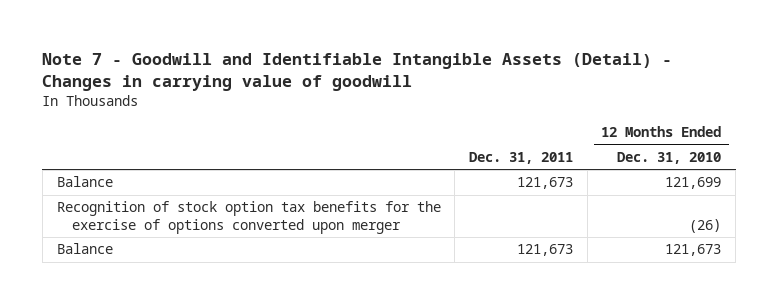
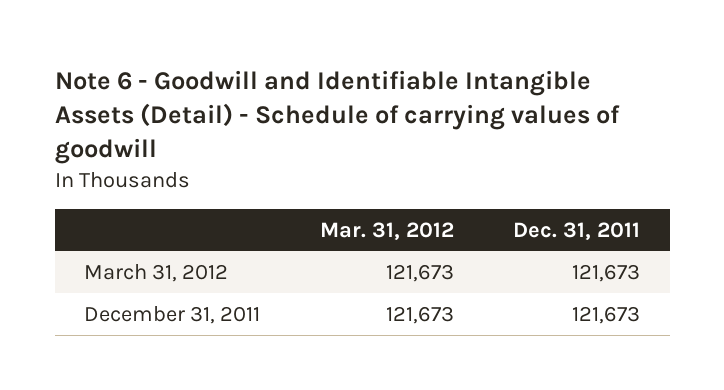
- Note 7 - Goodwill and Identifiable Intangible Assets (Detail) - Changes in carrying value of goodwill
+ Note 6 - Goodwill and Identifiable Intangible Assets (Detail) - Schedule of carrying values of goodwill
- | Dec. 31, 2011 | 12 Months Ended Dec. 31, 2010
+ | Mar. 31, 2012 | Dec. 31, 2011
- Balance | 121,673 | 121,699
- Recognition of stock option tax benefits for the exercise of options converted upon merger | | (26)
- Balance | 121,673 | 121,673
+ March 31, 2012 | 121,673 | 121,673
+ December 31, 2011 | 121,673 | 121,673

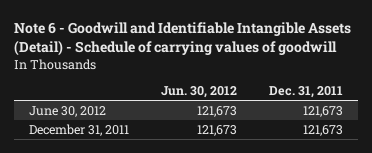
- | Mar. 31, 2012 | Dec. 31, 2011
+ | Jun. 30, 2012 | Dec. 31, 2011
- March 31, 2012 | 121,673 | 121,673
+ June 30, 2012 | 121,673 | 121,673

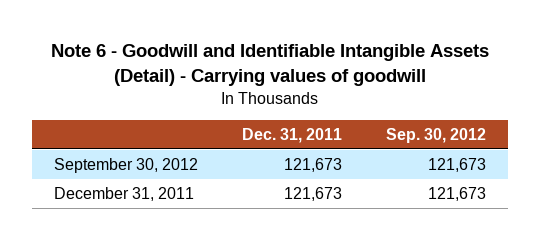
- Note 6 - Goodwill and Identifiable Intangible Assets (Detail) - Schedule of carrying values of goodwill
+ Note 6 - Goodwill and Identifiable Intangible Assets (Detail) - Carrying values of goodwill
- | Jun. 30, 2012 | Dec. 31, 2011
+ | Dec. 31, 2011 | Sep. 30, 2012
- June 30, 2012 | 121,673 | 121,673
+ September 30, 2012 | 121,673 | 121,673

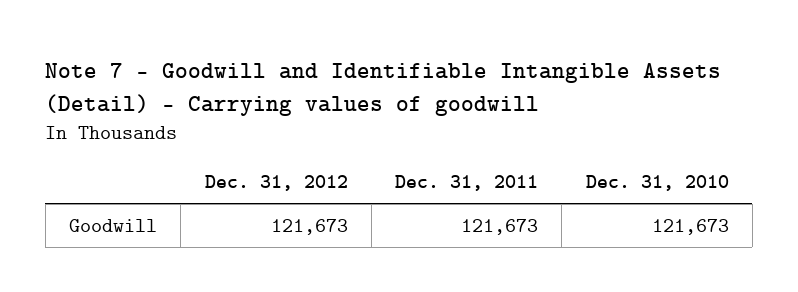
- Note 6 - Goodwill and Identifiable Intangible Assets (Detail) - Carrying values of goodwill
+ Note 7 - Goodwill and Identifiable Intangible Assets (Detail) - Carrying values of goodwill
- | Dec. 31, 2011 | Sep. 30, 2012
+ | Dec. 31, 2012 | Dec. 31, 2011 | Dec. 31, 2010
- September 30, 2012 | 121,673 | 121,673
- December 31, 2011 | 121,673 | 121,673
+ Goodwill | 121,673 | 121,673 | 121,673

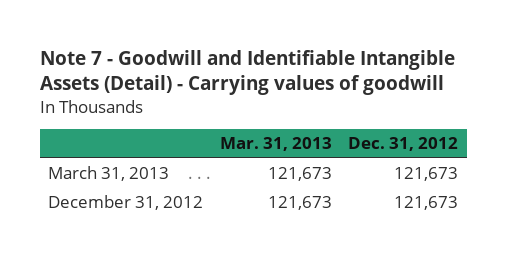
- | Dec. 31, 2012 | Dec. 31, 2011 | Dec. 31, 2010
+ | Mar. 31, 2013 | Dec. 31, 2012
- Goodwill | 121,673 | 121,673 | 121,673
+ March 31, 2013 | 121,673 | 121,673
+ December 31, 2012 | 121,673 | 121,673

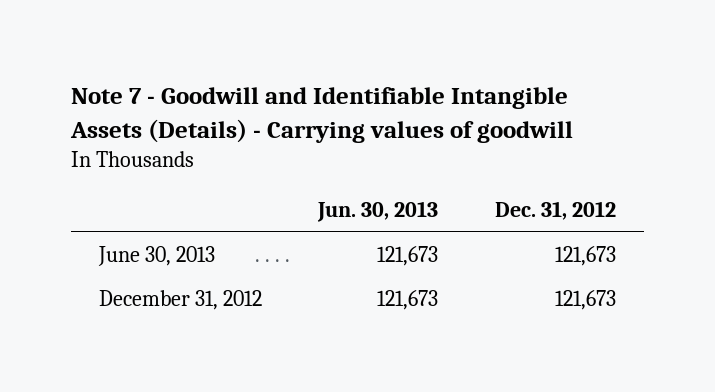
- Note 7 - Goodwill and Identifiable Intangible Assets (Detail) - Carrying values of goodwill
+ Note 7 - Goodwill and Identifiable Intangible Assets (Details) - Carrying values of goodwill
- | Mar. 31, 2013 | Dec. 31, 2012
+ | Jun. 30, 2013 | Dec. 31, 2012
- March 31, 2013 | 121,673 | 121,673
+ June 30, 2013 | 121,673 | 121,673

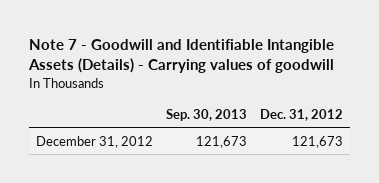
- | Jun. 30, 2013 | Dec. 31, 2012
+ | Sep. 30, 2013 | Dec. 31, 2012
- June 30, 2013 | 121,673 | 121,673

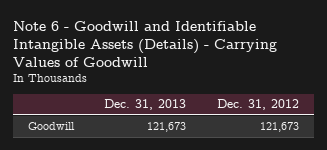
- Note 7 - Goodwill and Identifiable Intangible Assets (Details) - Carrying values of goodwill
+ Note 6 - Goodwill and Identifiable Intangible Assets (Details) - Carrying Values of Goodwill
- | Sep. 30, 2013 | Dec. 31, 2012
+ | Dec. 31, 2013 | Dec. 31, 2012
- December 31, 2012 | 121,673 | 121,673
+ Goodwill | 121,673 | 121,673

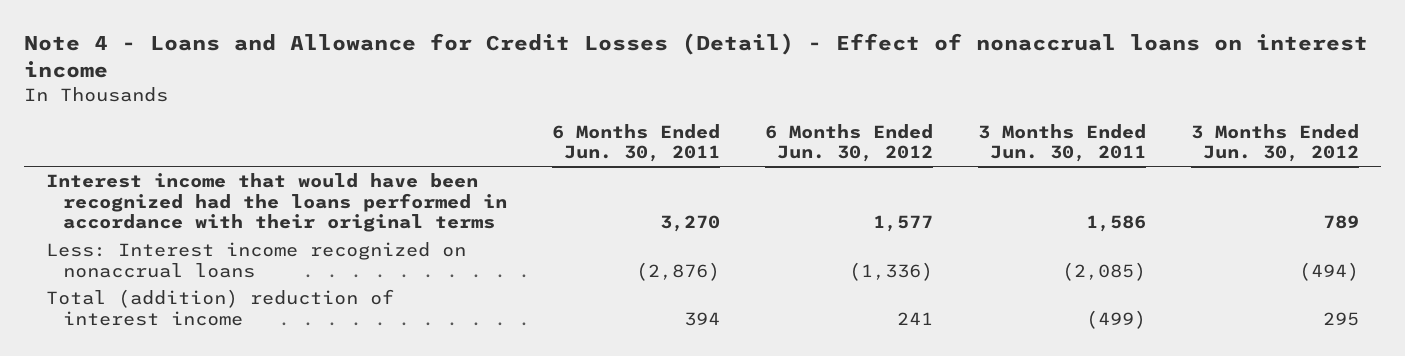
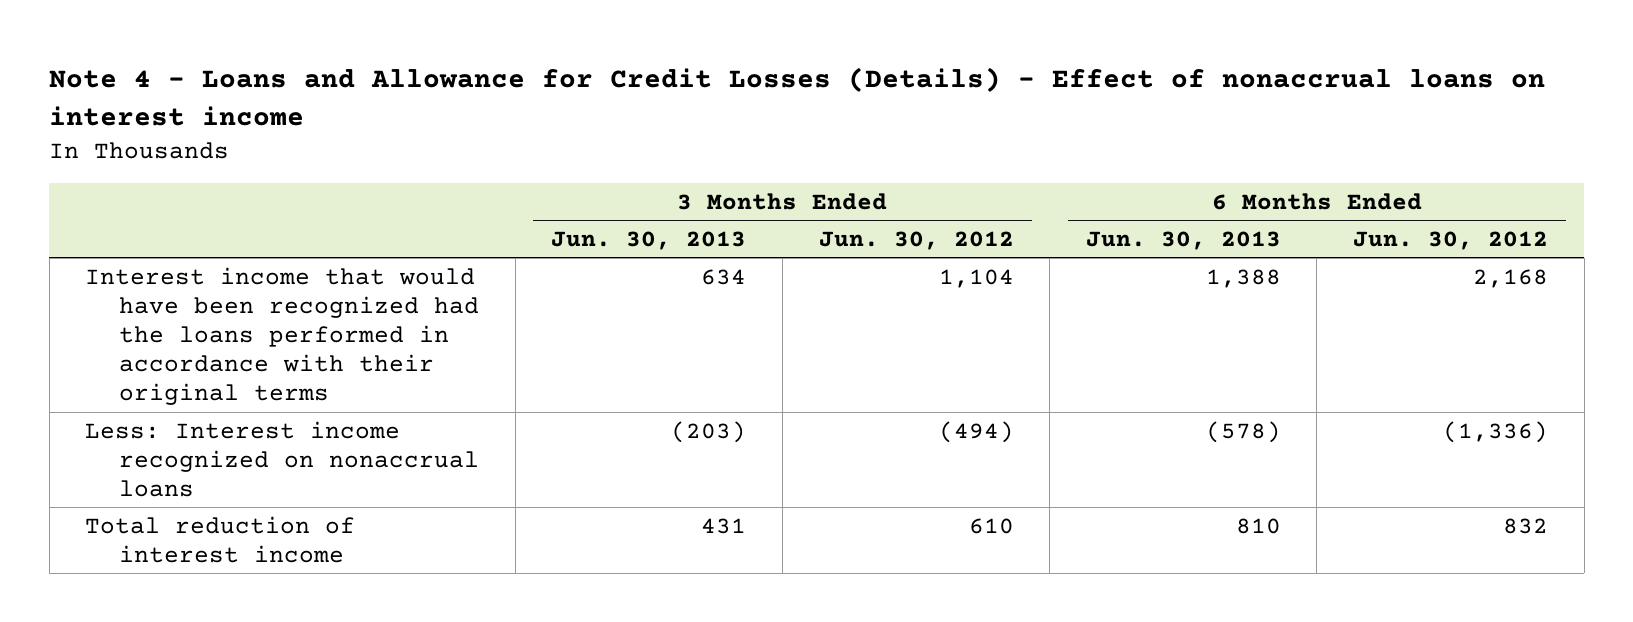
- Note 4 - Loans and Allowance for Credit Losses (Detail) - Effect of nonaccrual loans on interest income
+ Note 4 - Loans and Allowance for Credit Losses (Details) - Effect of nonaccrual loans on interest income
- | 6 Months Ended Jun. 30, 2011 | 6 Months Ended Jun. 30, 2012 | 3 Months Ended Jun. 30, 2011 | 3 Months Ended Jun. 30, 2012
+ | 3 Months Ended Jun. 30, 2013 | 3 Months Ended Jun. 30, 2012 | 6 Months Ended Jun. 30, 2013 | 6 Months Ended Jun. 30, 2012
- Interest income that would have been recognized had the loans performed in accordance with their original terms | 3,270 | 1,577 | 1,586 | 789
+ Interest income that would have been recognized had the loans performed in accordance with their original terms | 634 | 1,104 | 1,388 | 2,168
- Total (addition) reduction of interest income | 394 | 241 | (499) | 295
+ Total reduction of interest income | 431 | 610 | 810 | 832

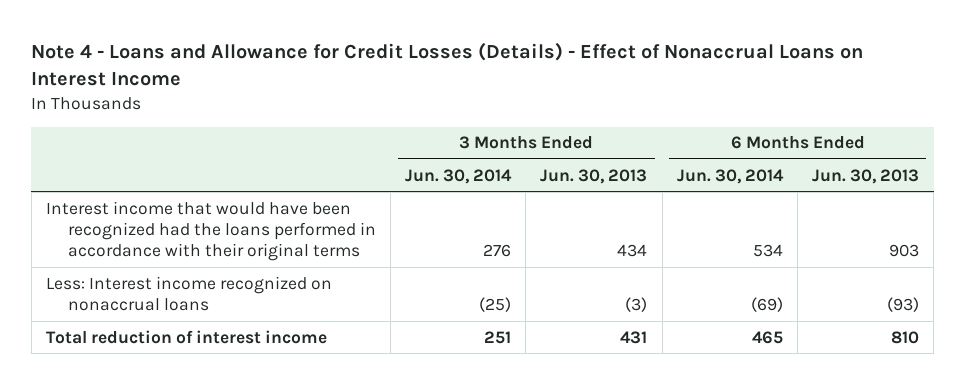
- Note 4 - Loans and Allowance for Credit Losses (Details) - Effect of nonaccrual loans on interest income
+ Note 4 - Loans and Allowance for Credit Losses (Details) - Effect of Nonaccrual Loans on Interest Income
- | 3 Months Ended Jun. 30, 2013 | 3 Months Ended Jun. 30, 2012 | 6 Months Ended Jun. 30, 2013 | 6 Months Ended Jun. 30, 2012
+ | 3 Months Ended Jun. 30, 2014 | 3 Months Ended Jun. 30, 2013 | 6 Months Ended Jun. 30, 2014 | 6 Months Ended Jun. 30, 2013
- Interest income that would have been recognized had the loans performed in accordance with their original terms | 634 | 1,104 | 1,388 | 2,168
- Less: Interest income recognized on nonaccrual loans | (203) | (494) | (578) | (1,336)
+ Interest income that would have been recognized had the loans performed in accordance with their original terms | 276 | 434 | 534 | 903
+ Less: Interest income recognized on nonaccrual loans | (25) | (3) | (69) | (93)

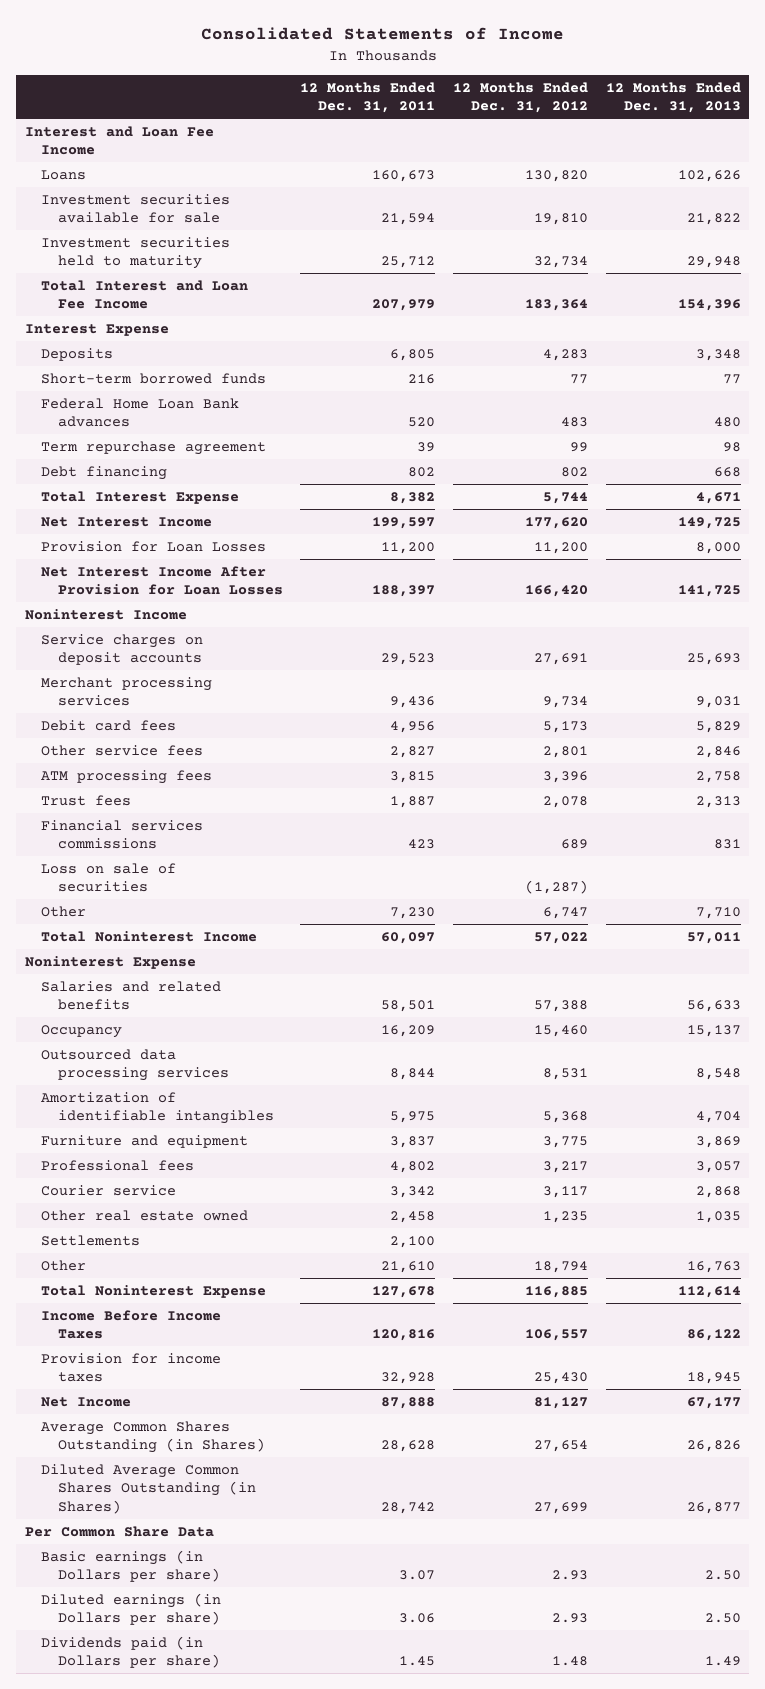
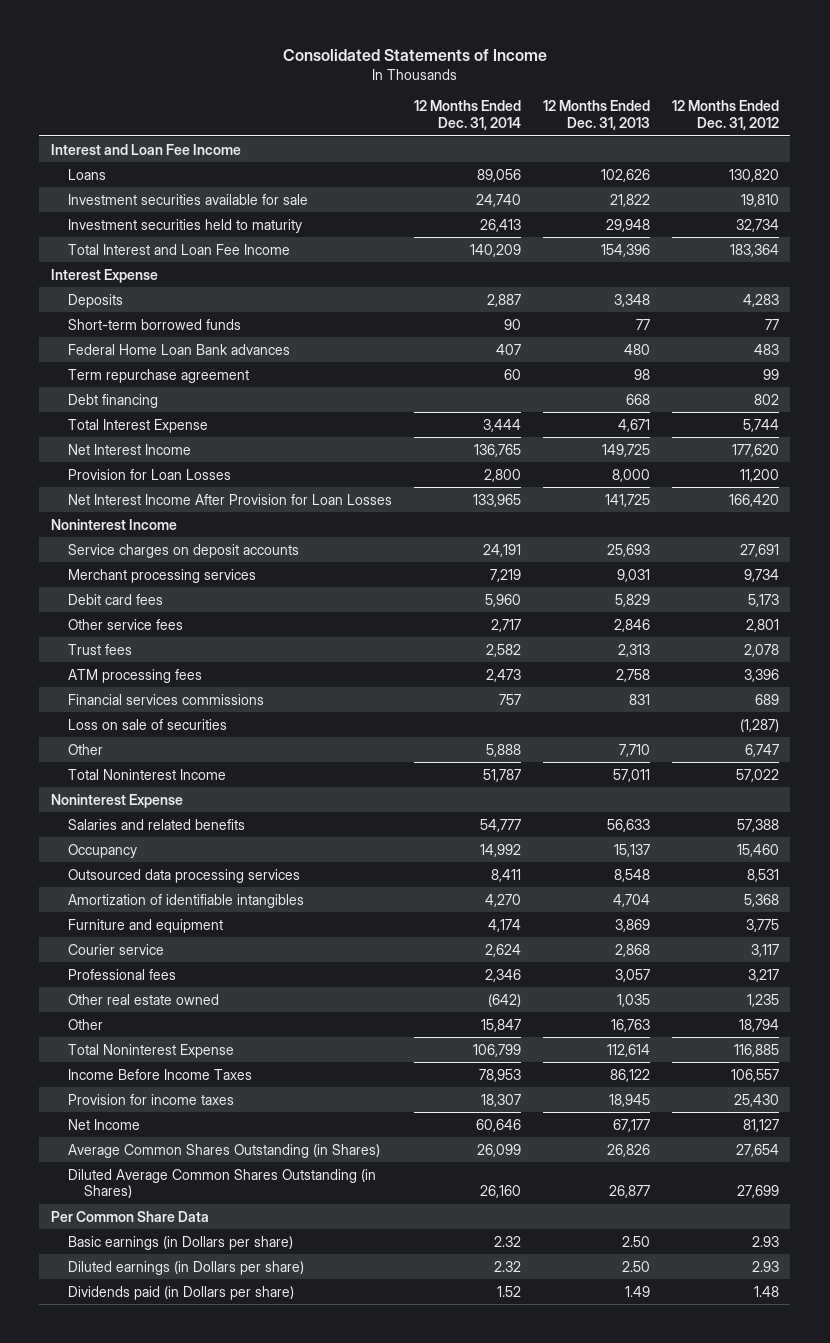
- | 12 Months Ended Dec. 31, 2011 | 12 Months Ended Dec. 31, 2012 | 12 Months Ended Dec. 31, 2013
+ | 12 Months Ended Dec. 31, 2014 | 12 Months Ended Dec. 31, 2013 | 12 Months Ended Dec. 31, 2012
moved down: ATM processing fees | 2,473 | 2,758 | 3,396
moved down: Professional fees | 2,346 | 3,057 | 3,217
- Settlements | 2,100 | |

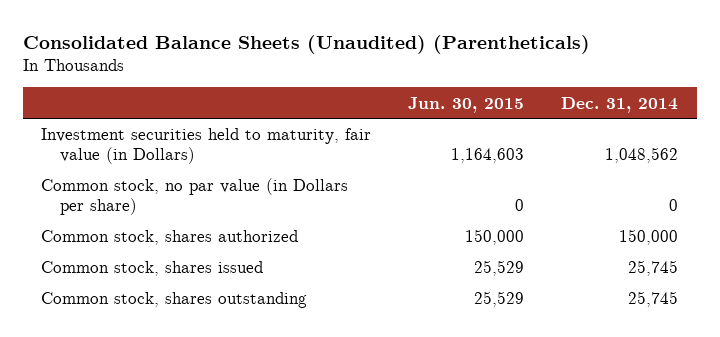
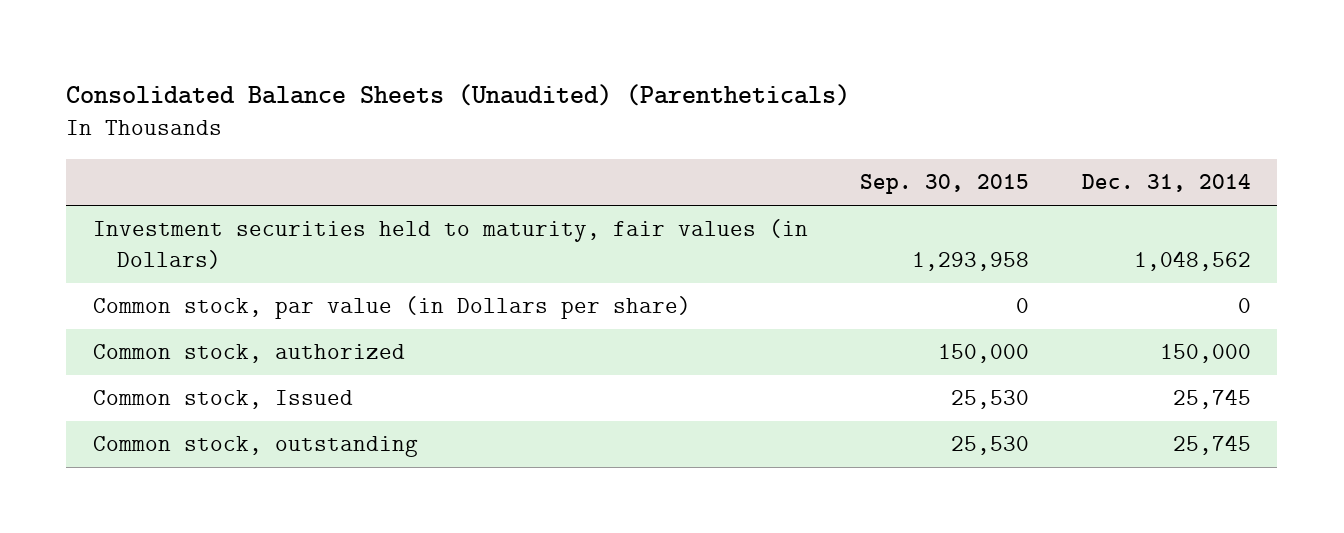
- | Jun. 30, 2015 | Dec. 31, 2014
+ | Sep. 30, 2015 | Dec. 31, 2014
- Investment securities held to maturity, fair value (in Dollars) | 1,164,603 | 1,048,562
- Common stock, no par valuе (in Dollars per share) | 0 | 0
- Common stock, sharеs authorizеd | 150,000 | 150,000
- Common stock, sharеs issuеd | 25,529 | 25,745
- Common stock, sharеs outstanding | 25,529 | 25,745
+ Investment securities held to maturity, fair values (in Dollars) | 1,293,958 | 1,048,562
+ Common stock, par value (in Dollars per share) | 0 | 0
+ Common stock, authorized | 150,000 | 150,000
+ Common stock, Issued | 25,530 | 25,745
+ Common stock, outstanding | 25,530 | 25,745

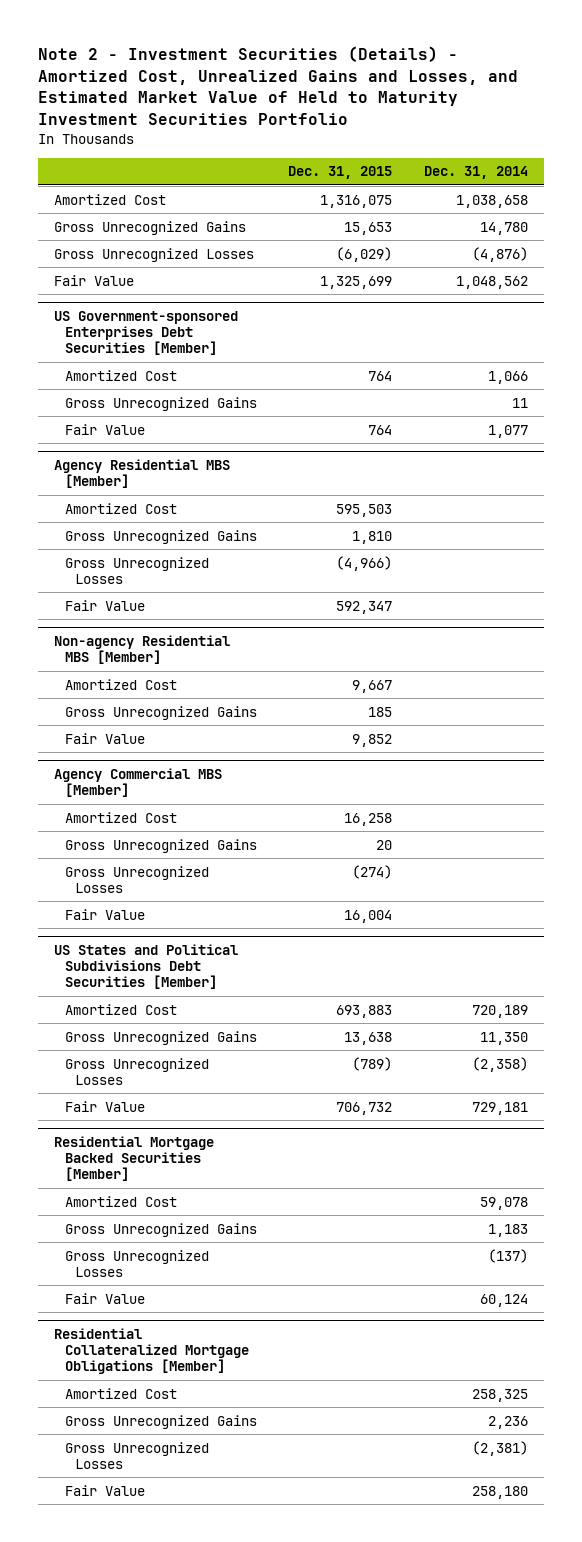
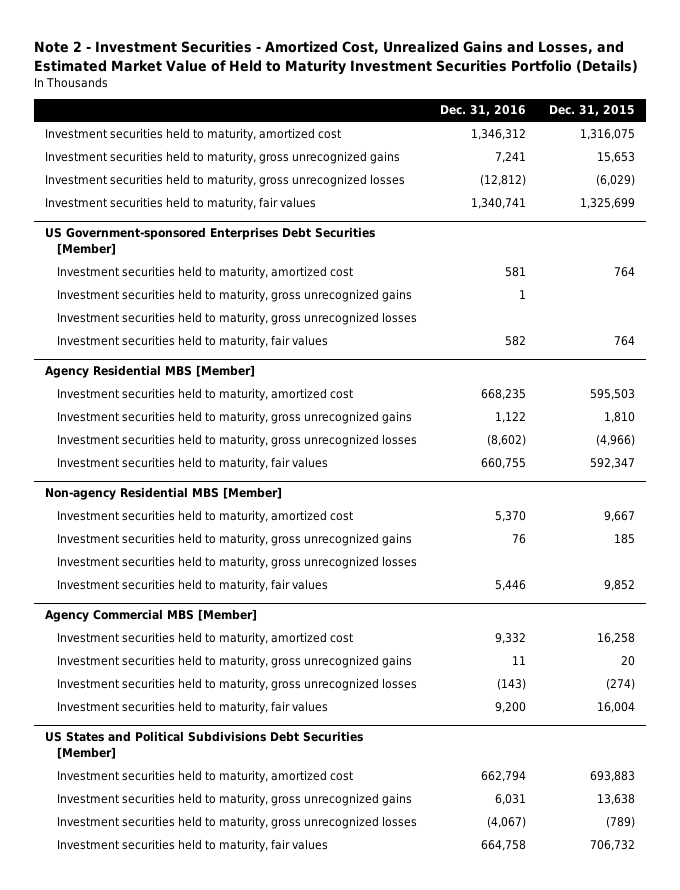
- Note 2 - Investment Securities (Details) - Amortized Cost, Unrealized Gains and Losses, and Estimated Market Value of Held to Maturity Investment Securities Portfolio
+ Note 2 - Investment Securities - Amortized Cost, Unrealized Gains and Losses, and Estimated Market Value of Held to Maturity Investment Securities Portfolio (Details)
- | Dec. 31, 2015 | Dec. 31, 2014
+ | Dec. 31, 2016 | Dec. 31, 2015
- Amortized Cost | 1,316,075 | 1,038,658
- Gross Unrecognized Gains | 15,653 | 14,780
- Gross Unrecognized Losses | (6,029) | (4,876)
- Fair Value | 1,325,699 | 1,048,562
+ Investment securities held to maturity, amortized cost | 1,346,312 | 1,316,075
+ Investment securities held to maturity, gross unrecognized gains | 7,241 | 15,653
+ Investment securities held to maturity, gross unrecognized losses | (12,812) | (6,029)
+ Investment securities held to maturity, fair values | 1,340,741 | 1,325,699
@ US Government-sponsored Enterprises Debt Securities [Member]
- Amortized Cost | 764 | 1,066
- Gross Unrecognized Gains | | 11
- Fair Value | 764 | 1,077
+ Investment securities held to maturity, amortized cost | 581 | 764
+ Investment securities held to maturity, gross unrecognized gains | 1 |
+ Investment securities held to maturity, gross unrecognized losses
+ Investment securities held to maturity, fair values | 582 | 764
@ Agency Residential MBS [Member]
- Amortized Cost | 595,503 |
- Gross Unrecognized Gains | 1,810 |
- Gross Unrecognized Losses | (4,966) |
- Fair Value | 592,347 |
+ Investment securities held to maturity, amortized cost | 668,235 | 595,503
+ Investment securities held to maturity, gross unrecognized gains | 1,122 | 1,810
+ Investment securities held to maturity, gross unrecognized losses | (8,602) | (4,966)
+ Investment securities held to maturity, fair values | 660,755 | 592,347
@ Non-agency Residential MBS [Member]
- Amortized Cost | 9,667 |
- Gross Unrecognized Gains | 185 |
- Fair Value | 9,852 |
+ Investment securities held to maturity, amortized cost | 5,370 | 9,667
+ Investment securities held to maturity, gross unrecognized gains | 76 | 185
+ Investment securities held to maturity, gross unrecognized losses
+ Investment securities held to maturity, fair values | 5,446 | 9,852
@ Agency Commercial MBS [Member]
- Amortized Cost | 16,258 |
- Gross Unrecognized Gains | 20 |
- Gross Unrecognized Losses | (274) |
- Fair Value | 16,004 |
+ Investment securities held to maturity, amortized cost | 9,332 | 16,258
+ Investment securities held to maturity, gross unrecognized gains | 11 | 20
+ Investment securities held to maturity, gross unrecognized losses | (143) | (274)
+ Investment securities held to maturity, fair values | 9,200 | 16,004
@ US States and Political Subdivisions Debt Securities [Member]
- Amortized Cost | 693,883 | 720,189
- Gross Unrecognized Gains | 13,638 | 11,350
- Gross Unrecognized Losses | (789) | (2,358)
- Fair Value | 706,732 | 729,181
- Residential Mortgage Backed Securities [Member]
- Amortized Cost | | 59,078
- Gross Unrecognized Gains | | 1,183
- Gross Unrecognized Losses | | (137)
- Fair Value | | 60,124
- Residential Collateralized Mortgage Obligations [Member]
- Amortized Cost | | 258,325
- Gross Unrecognized Gains | | 2,236
- Gross Unrecognized Losses | | (2,381)
- Fair Value | | 258,180
@ US States and Political Subdivisions Debt Securities [Member]
+ Investment securities held to maturity, amortized cost | 662,794 | 693,883
+ Investment securities held to maturity, gross unrecognized gains | 6,031 | 13,638
+ Investment securities held to maturity, gross unrecognized losses | (4,067) | (789)
+ Investment securities held to maturity, fair values | 664,758 | 706,732

